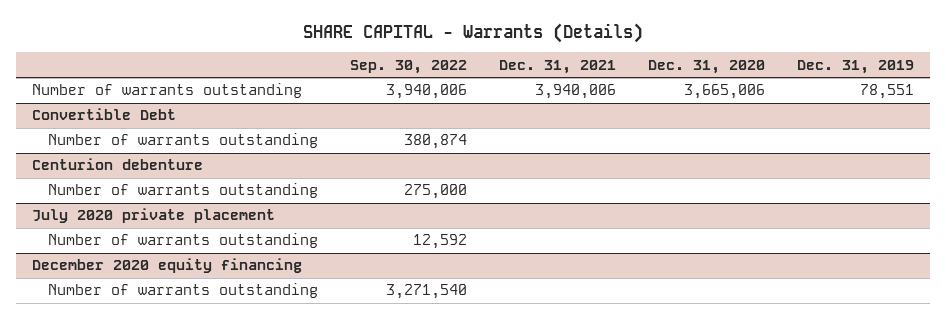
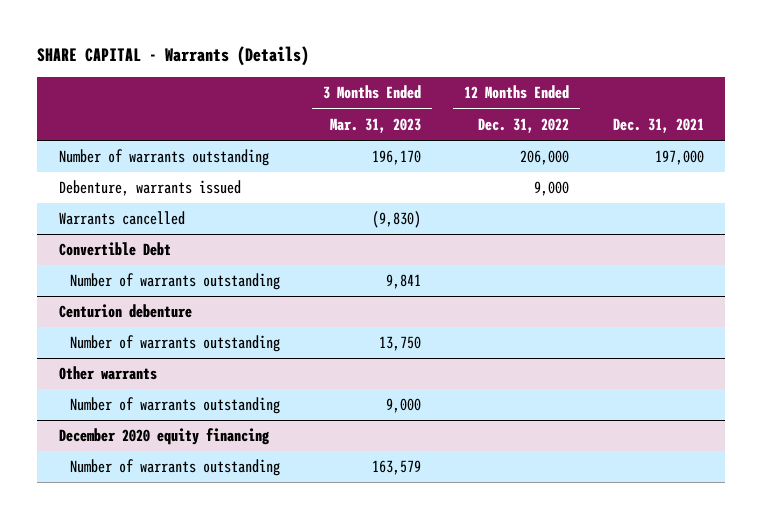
- | Sep. 30, 2022 | Dec. 31, 2021 | Dec. 31, 2020 | Dec. 31, 2019
+ | 3 Months Ended Mar. 31, 2023 | 12 Months Ended Dec. 31, 2022 | Dec. 31, 2021
- Number of warrants outstanding | 3,940,006 | 3,940,006 | 3,665,006 | 78,551
+ Number of warrants outstanding | 196,170 | 206,000 | 197,000
+ Debenture, warrants issued | | 9,000 |
+ Warrants cancelled | (9,830) | |
- July 2020 private placement
- Number of warrants outstanding | 12,592 | | |
+ Other warrants
+ Number of warrants outstanding | 9,000 | |

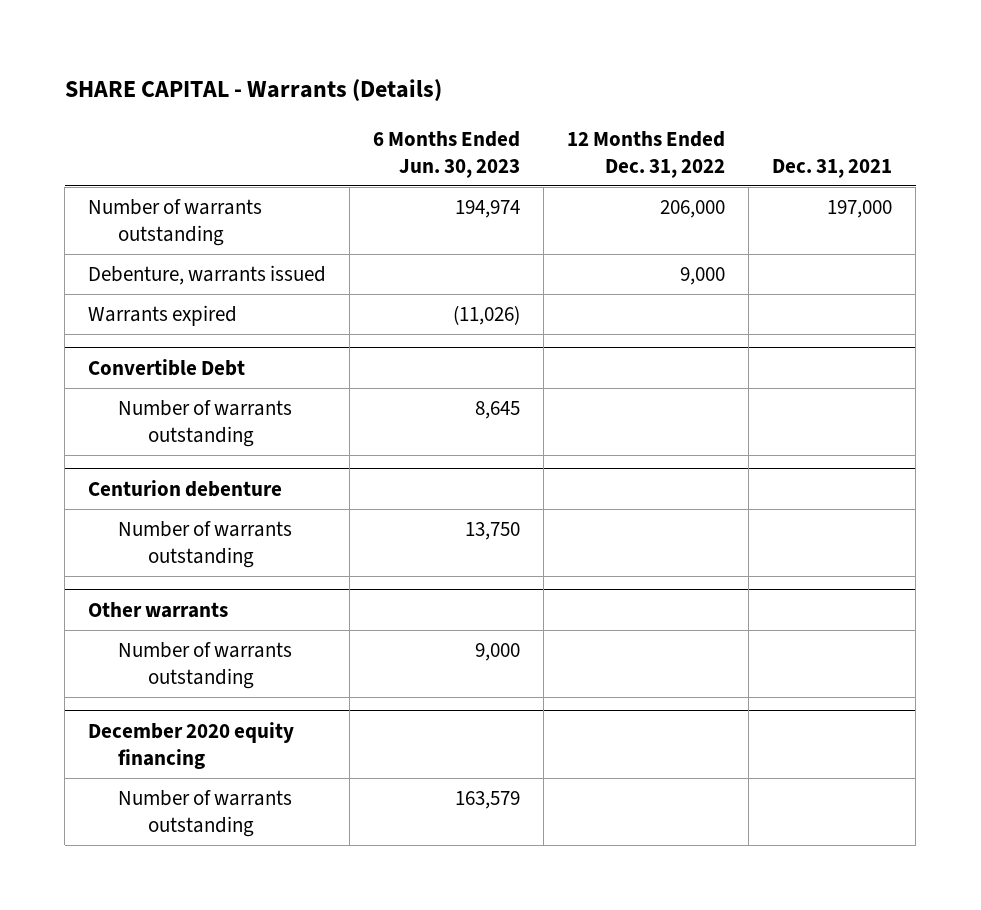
- | 3 Months Ended Mar. 31, 2023 | 12 Months Ended Dec. 31, 2022 | Dec. 31, 2021
+ | 6 Months Ended Jun. 30, 2023 | 12 Months Ended Dec. 31, 2022 | Dec. 31, 2021
- Warrants cancelled | (9,830) | |
+ Warrants expired | (11,026) | |

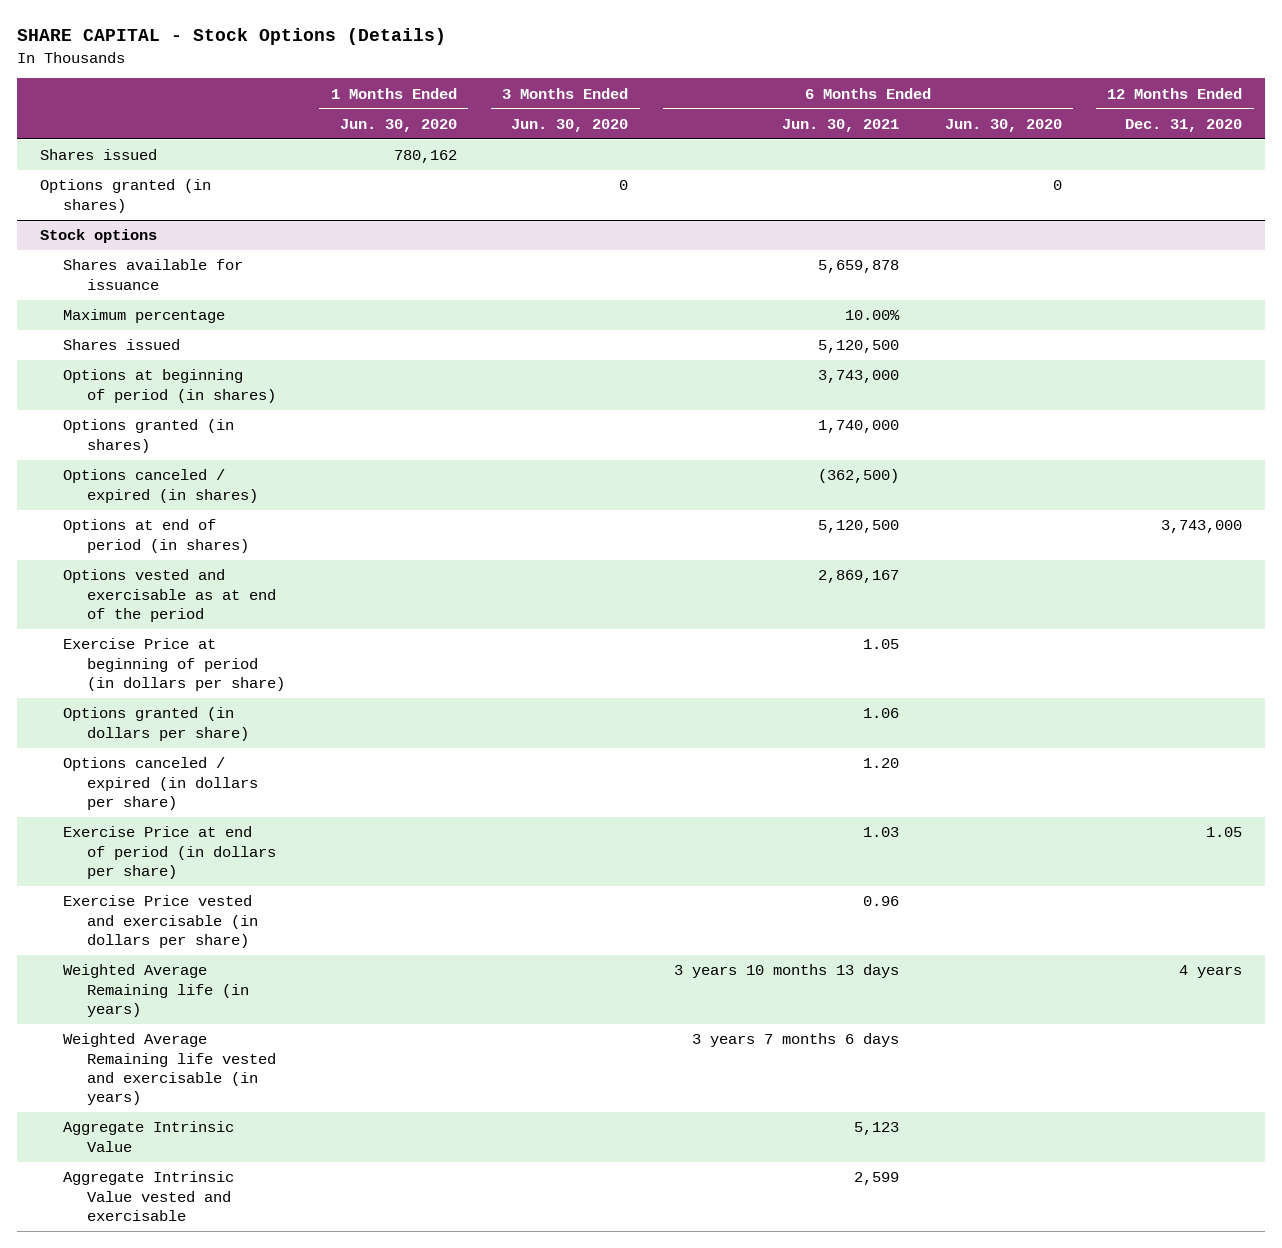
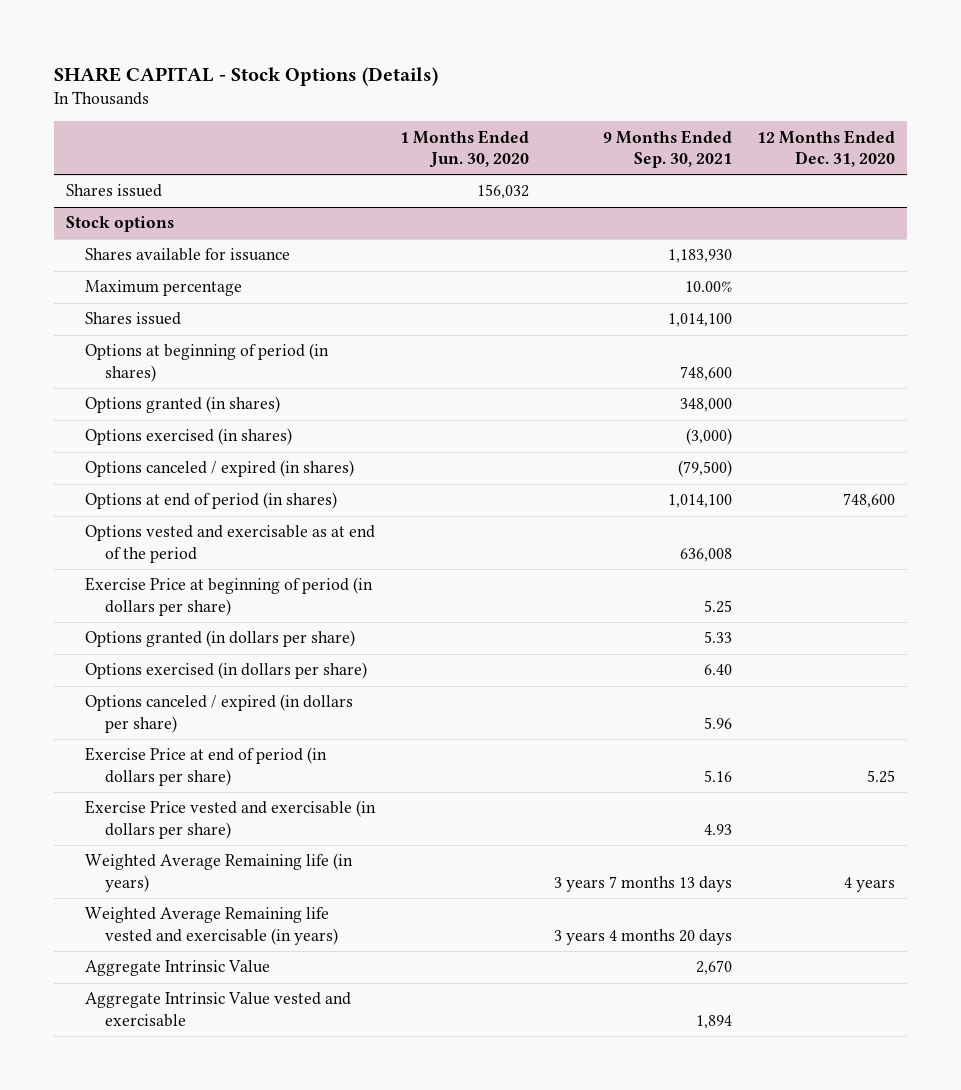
- | 1 Months Ended Jun. 30, 2020 | 3 Months Ended Jun. 30, 2020 | 6 Months Ended Jun. 30, 2021 | 6 Months Ended Jun. 30, 2020 | 12 Months Ended Dec. 31, 2020
+ | 1 Months Ended Jun. 30, 2020 | 9 Months Ended Sep. 30, 2021 | 12 Months Ended Dec. 31, 2020
- Shares issued | 780,162 | | | |
- Options granted (in shares) | | 0 | | 0 |
+ Shares issued | 156,032 | |
@ Stock options
+ Options exercised (in shares) | | (3,000) |
- Options at end of period (in shares) | | | 5,120,500 | | 3,743,000
+ Options at end of period (in shares) | | 1,014,100 | 748,600
+ Options exercised (in dollars per share) | | 6.40 |
- Exercise Price at end of period (in dollars per share) | | | 1.03 | | 1.05
+ Exercise Price at end of period (in dollars per share) | | 5.16 | 5.25

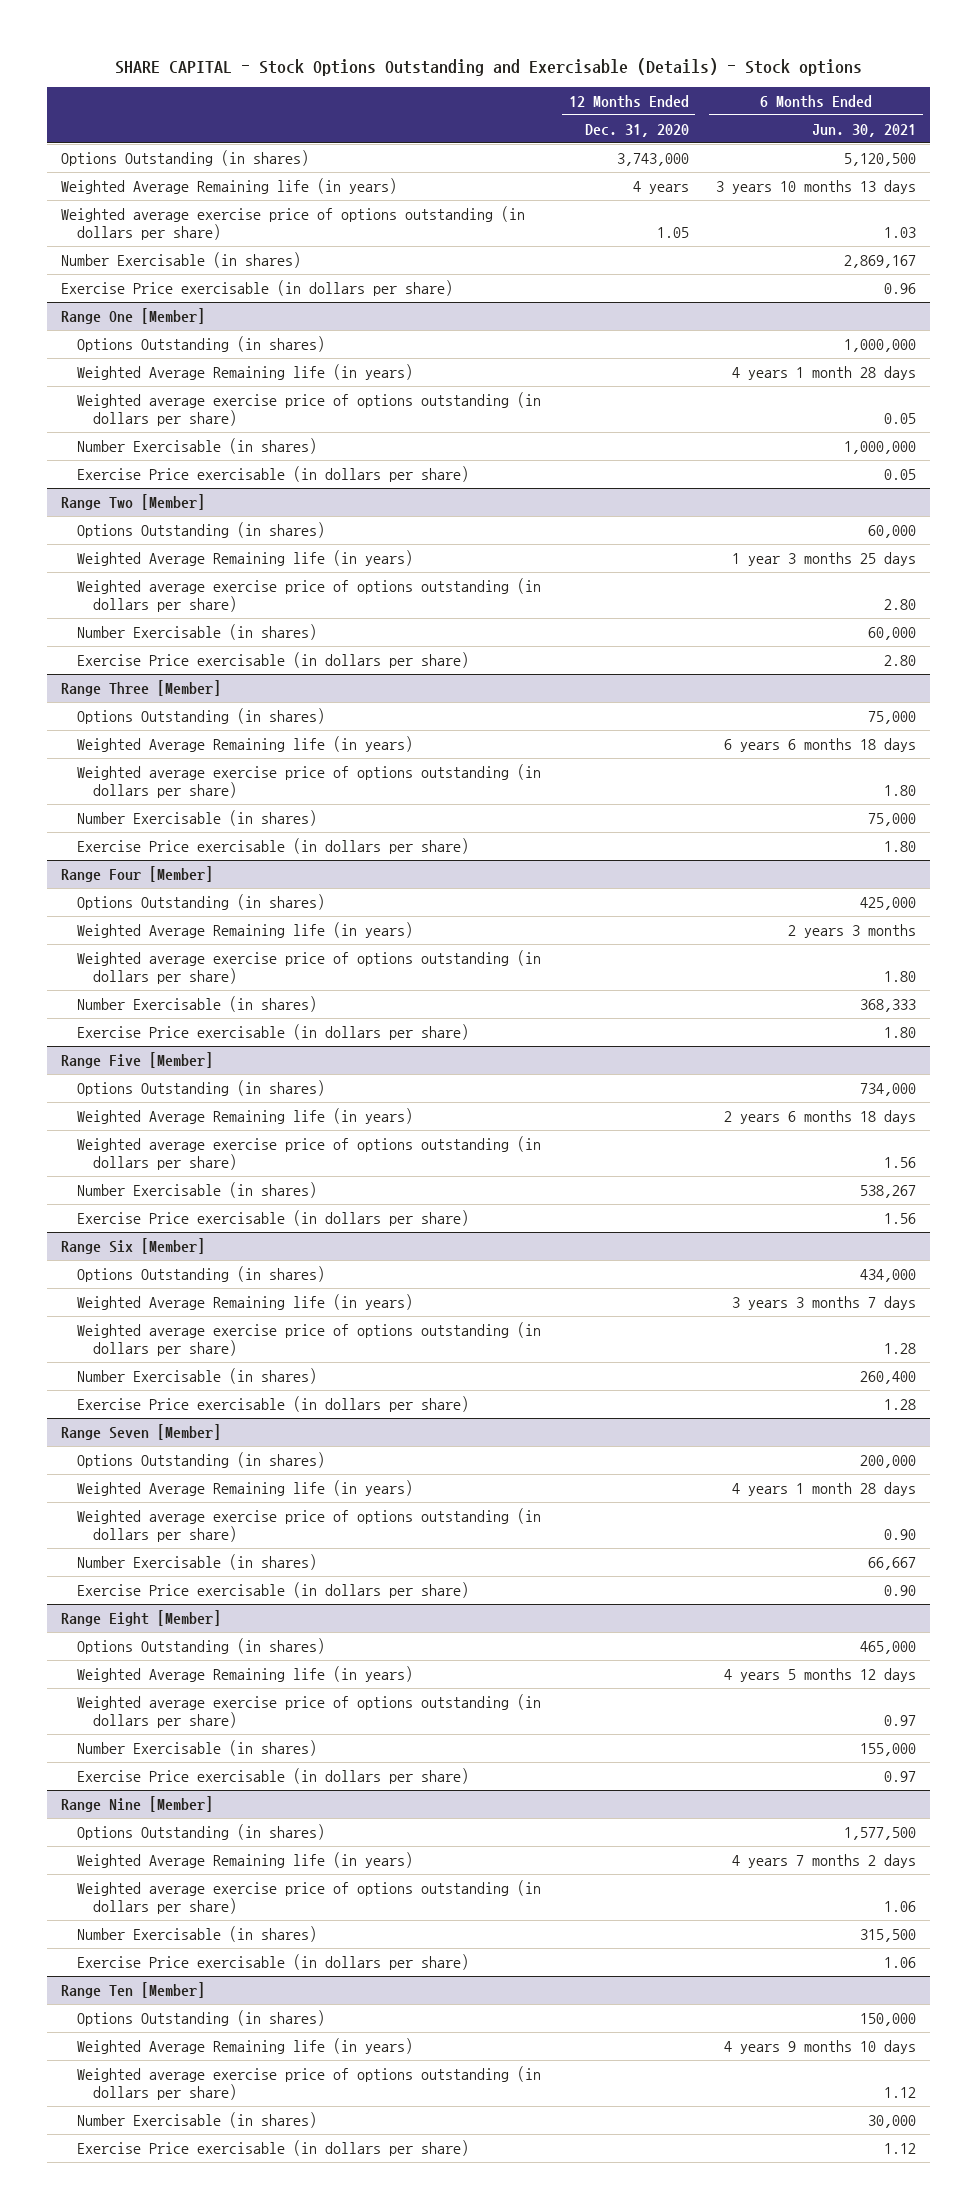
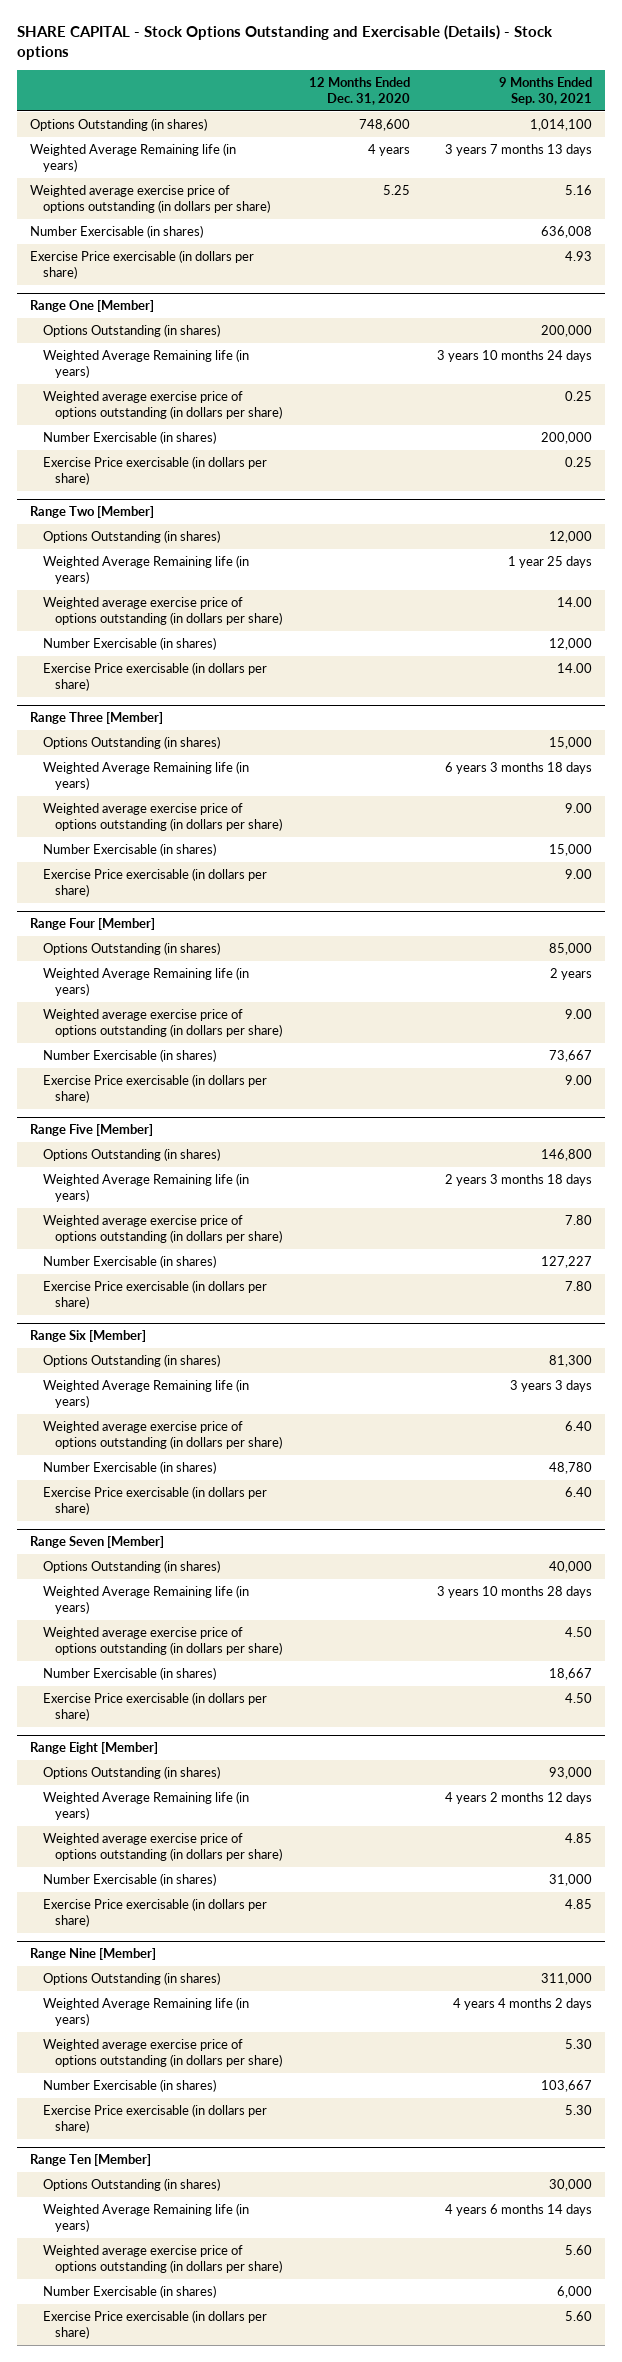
- | 12 Months Ended Dec. 31, 2020 | 6 Months Ended Jun. 30, 2021
+ | 12 Months Ended Dec. 31, 2020 | 9 Months Ended Sep. 30, 2021
- Options Outstanding (in shares) | 3,743,000 | 5,120,500
+ Options Outstanding (in shares) | 748,600 | 1,014,100
- Weighted average exercise price of options outstanding (in dollars per share) | 1.05 | 1.03
+ Weighted average exercise price of options outstanding (in dollars per share) | 5.25 | 5.16

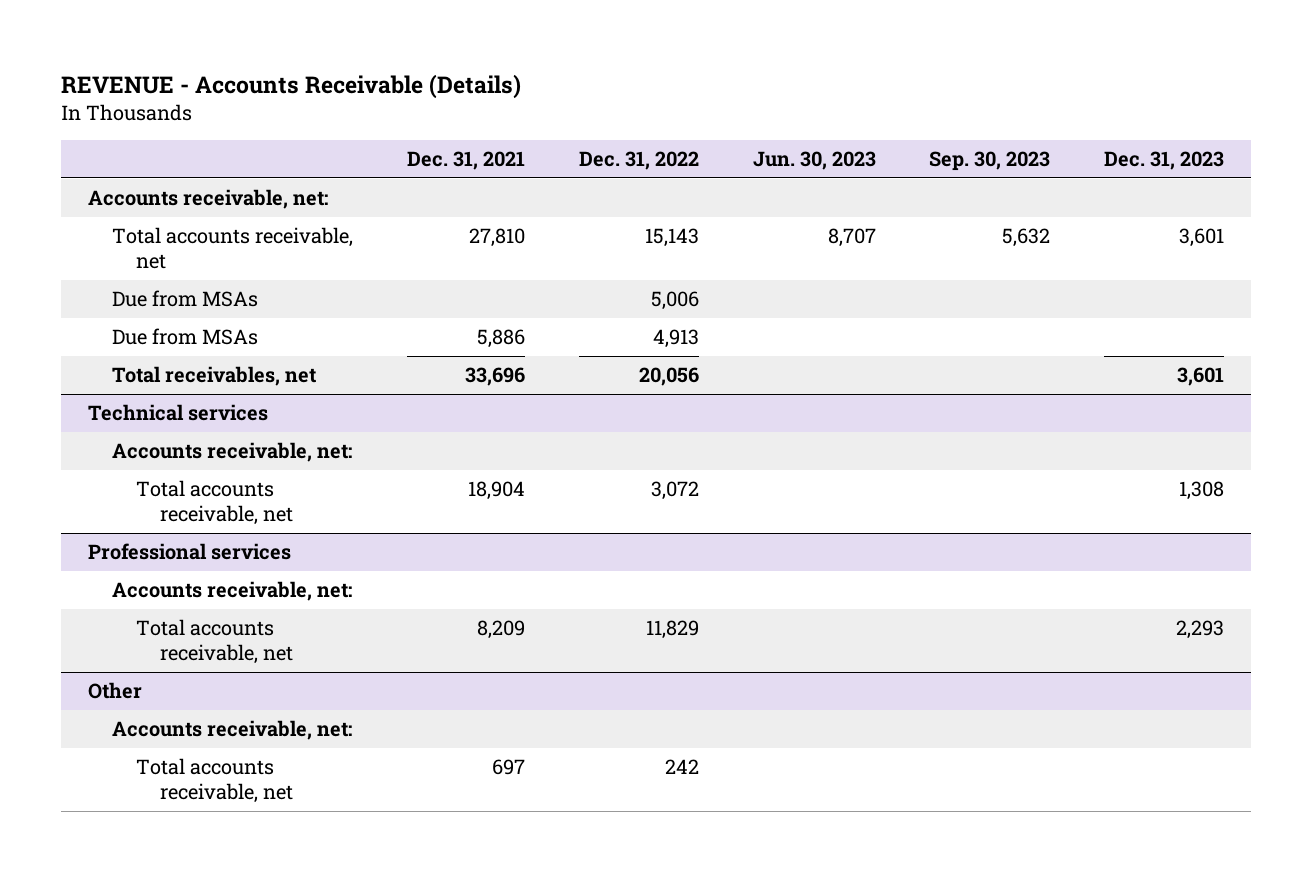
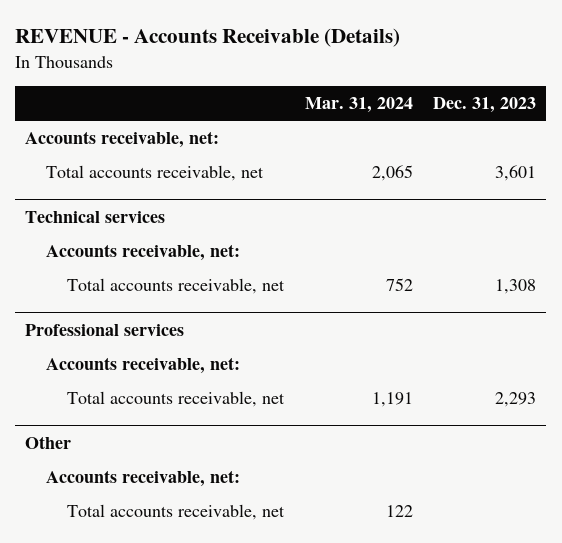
- | Dec. 31, 2021 | Dec. 31, 2022 | Jun. 30, 2023 | Sep. 30, 2023 | Dec. 31, 2023
+ | Mar. 31, 2024 | Dec. 31, 2023
- Due from MSAs | | 5,006 | | |
- Due from MSAs | 5,886 | 4,913 | | |
- Total receivables, net | 33,696 | 20,056 | | | 3,601

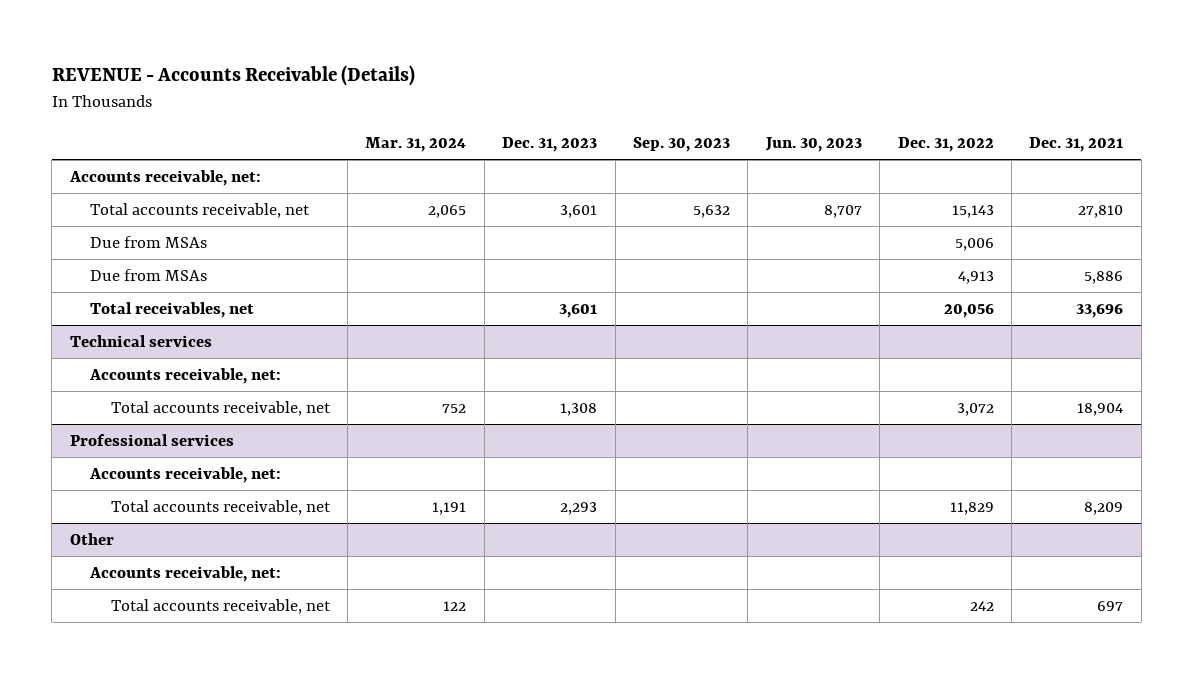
- | Mar. 31, 2024 | Dec. 31, 2023
+ | Mar. 31, 2024 | Dec. 31, 2023 | Sep. 30, 2023 | Jun. 30, 2023 | Dec. 31, 2022 | Dec. 31, 2021
+ Due from MSAs | | | | | 5,006 |
+ Due from MSAs | | | | | 4,913 | 5,886
+ Total receivables, net | | 3,601 | | | 20,056 | 33,696

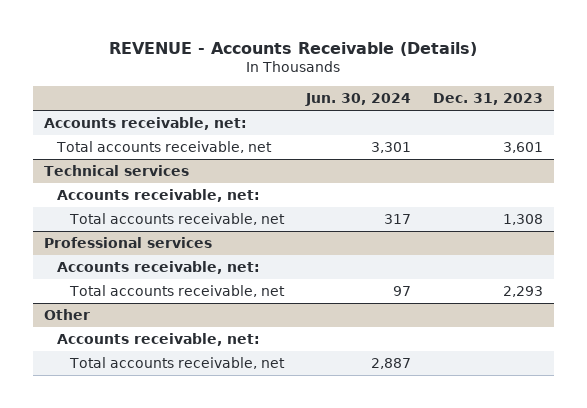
- | Mar. 31, 2024 | Dec. 31, 2023 | Sep. 30, 2023 | Jun. 30, 2023 | Dec. 31, 2022 | Dec. 31, 2021
+ | Jun. 30, 2024 | Dec. 31, 2023
- Due from MSAs | | | | | 5,006 |
- Due from MSAs | | | | | 4,913 | 5,886
- Total receivables, net | | 3,601 | | | 20,056 | 33,696

